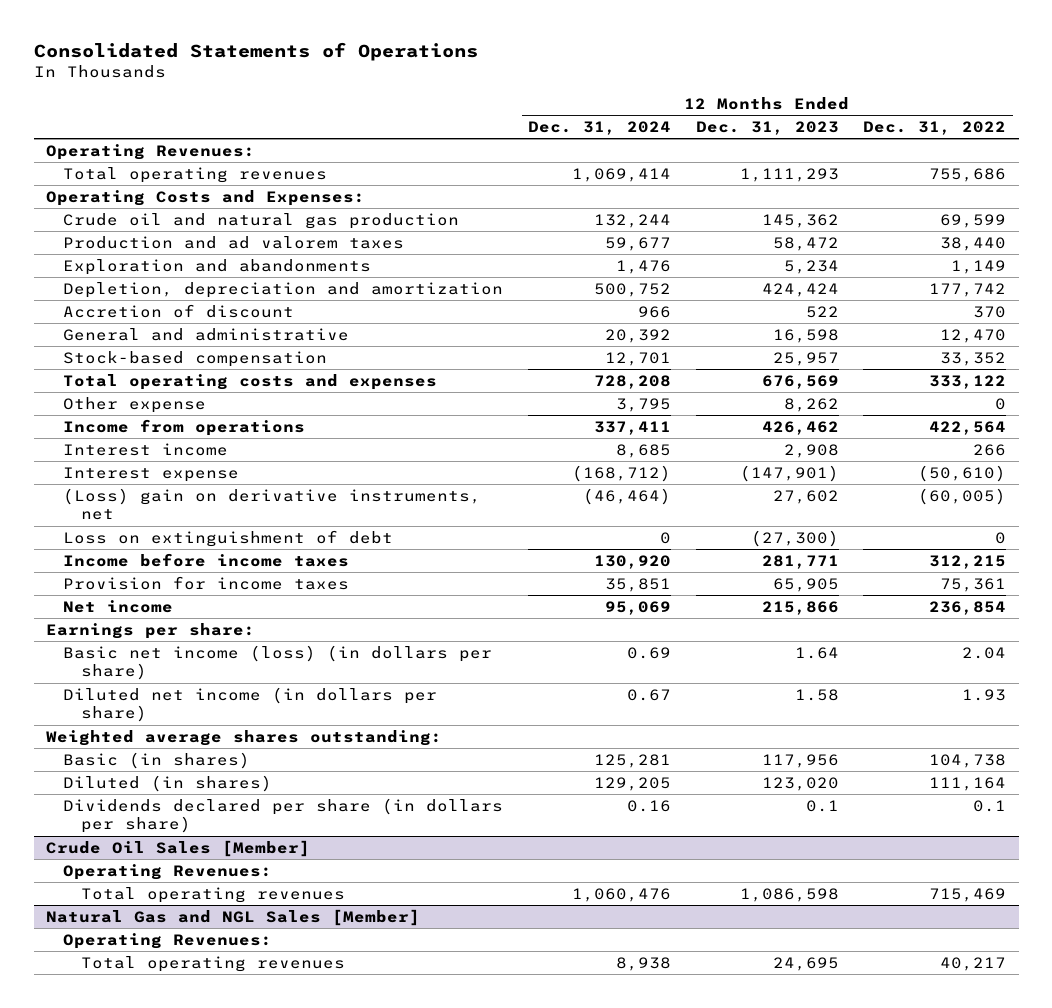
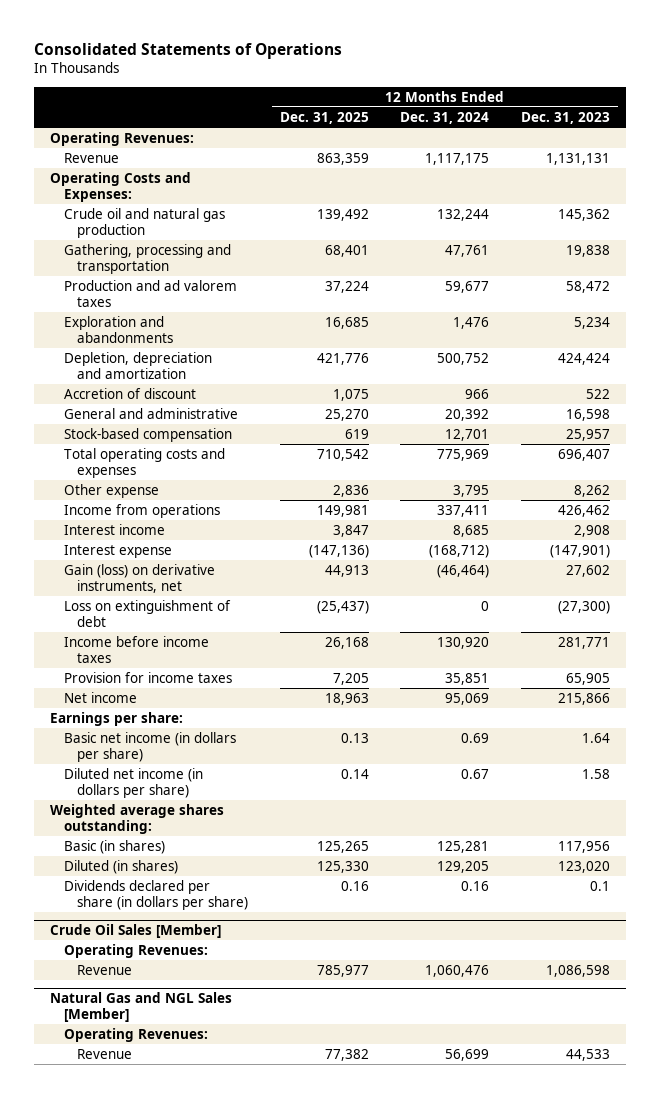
- | 12 Months Ended Dec. 31, 2024 | 12 Months Ended Dec. 31, 2023 | 12 Months Ended Dec. 31, 2022
+ | 12 Months Ended Dec. 31, 2025 | 12 Months Ended Dec. 31, 2024 | 12 Months Ended Dec. 31, 2023
- Total operating revenues | 1,069,414 | 1,111,293 | 755,686
+ Revenue | 863,359 | 1,117,175 | 1,131,131
+ Gathering, processing and transportation | 68,401 | 47,761 | 19,838
- Total operating costs and expenses | 728,208 | 676,569 | 333,122
+ Total operating costs and expenses | 710,542 | 775,969 | 696,407
- (Loss) gain on derivative instruments, net | (46,464) | 27,602 | (60,005)
+ Gain (loss) on derivative instruments, net | 44,913 | (46,464) | 27,602
- Basic net income (loss) (in dollars per share) | 0.69 | 1.64 | 2.04
+ Basic net income (in dollars per share) | 0.13 | 0.69 | 1.64
@ Crude Oil Sales [Member]
- Total operating revenues | 1,060,476 | 1,086,598 | 715,469
+ Revenue | 785,977 | 1,060,476 | 1,086,598
@ Natural Gas and NGL Sales [Member]
- Total operating revenues | 8,938 | 24,695 | 40,217
+ Revenue | 77,382 | 56,699 | 44,533

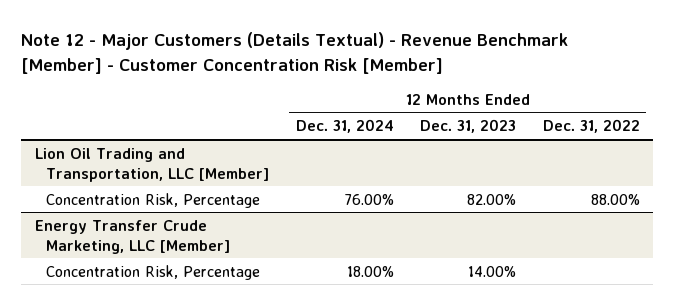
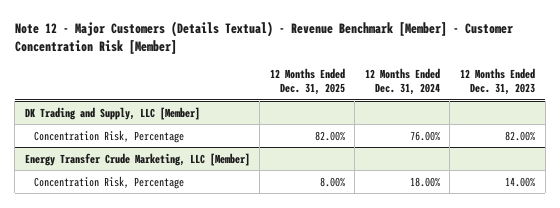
- | 12 Months Ended Dec. 31, 2024 | 12 Months Ended Dec. 31, 2023 | 12 Months Ended Dec. 31, 2022
+ | 12 Months Ended Dec. 31, 2025 | 12 Months Ended Dec. 31, 2024 | 12 Months Ended Dec. 31, 2023
- Lion Oil Trading and Transportation, LLC [Member]
+ DK Trading and Supply, LLC [Member]

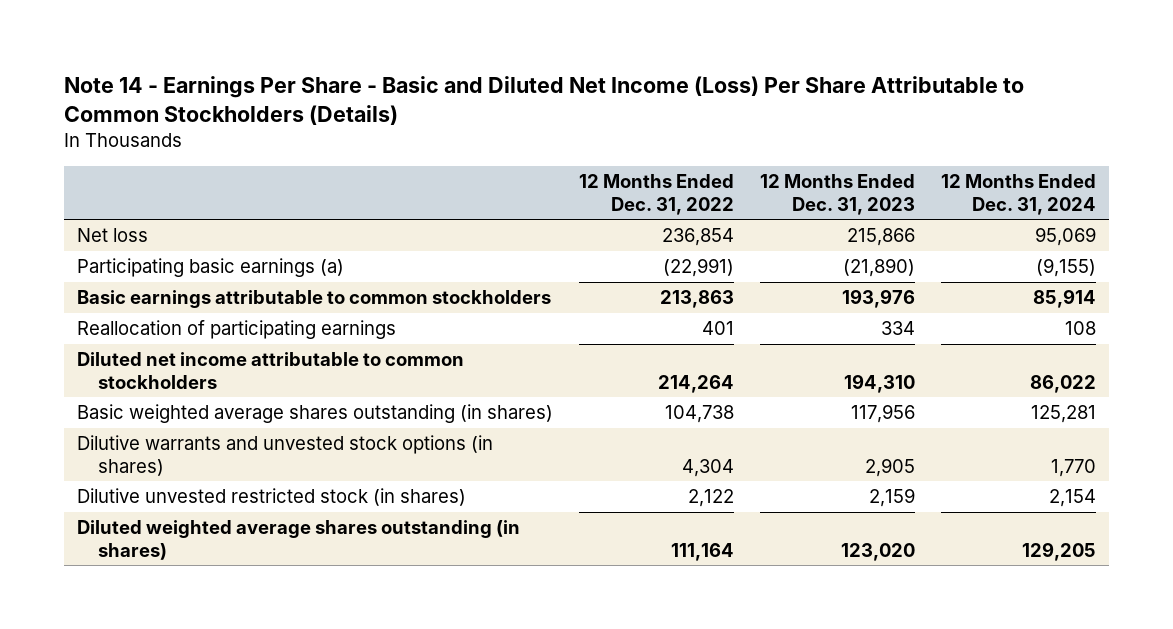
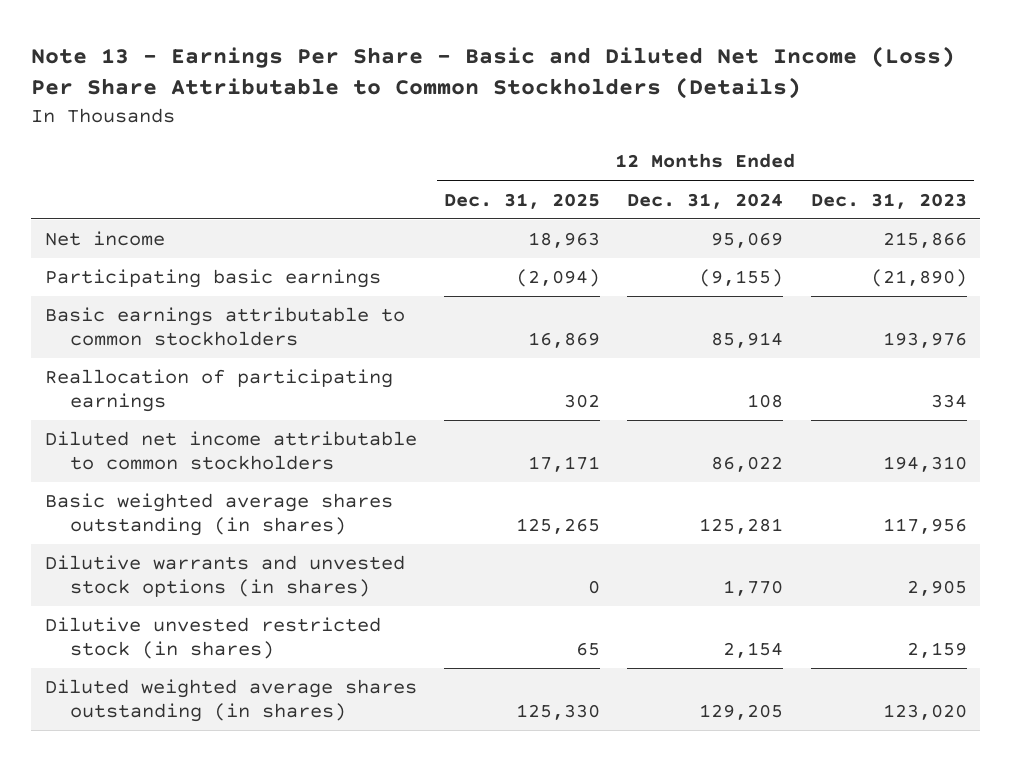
- Note 14 - Earnings Per Share - Basic and Diluted Net Income (Loss) Per Share Attributable to Common Stockholders (Details)
+ Note 13 - Earnings Per Share - Basic and Diluted Net Income (Loss) Per Share Attributable to Common Stockholders (Details)
- | 12 Months Ended Dec. 31, 2022 | 12 Months Ended Dec. 31, 2023 | 12 Months Ended Dec. 31, 2024
+ | 12 Months Ended Dec. 31, 2025 | 12 Months Ended Dec. 31, 2024 | 12 Months Ended Dec. 31, 2023
- Net loss | 236,854 | 215,866 | 95,069
- Participating basic earnings (a) | (22,991) | (21,890) | (9,155)
+ Net income | 18,963 | 95,069 | 215,866
+ Participating basic earnings | (2,094) | (9,155) | (21,890)

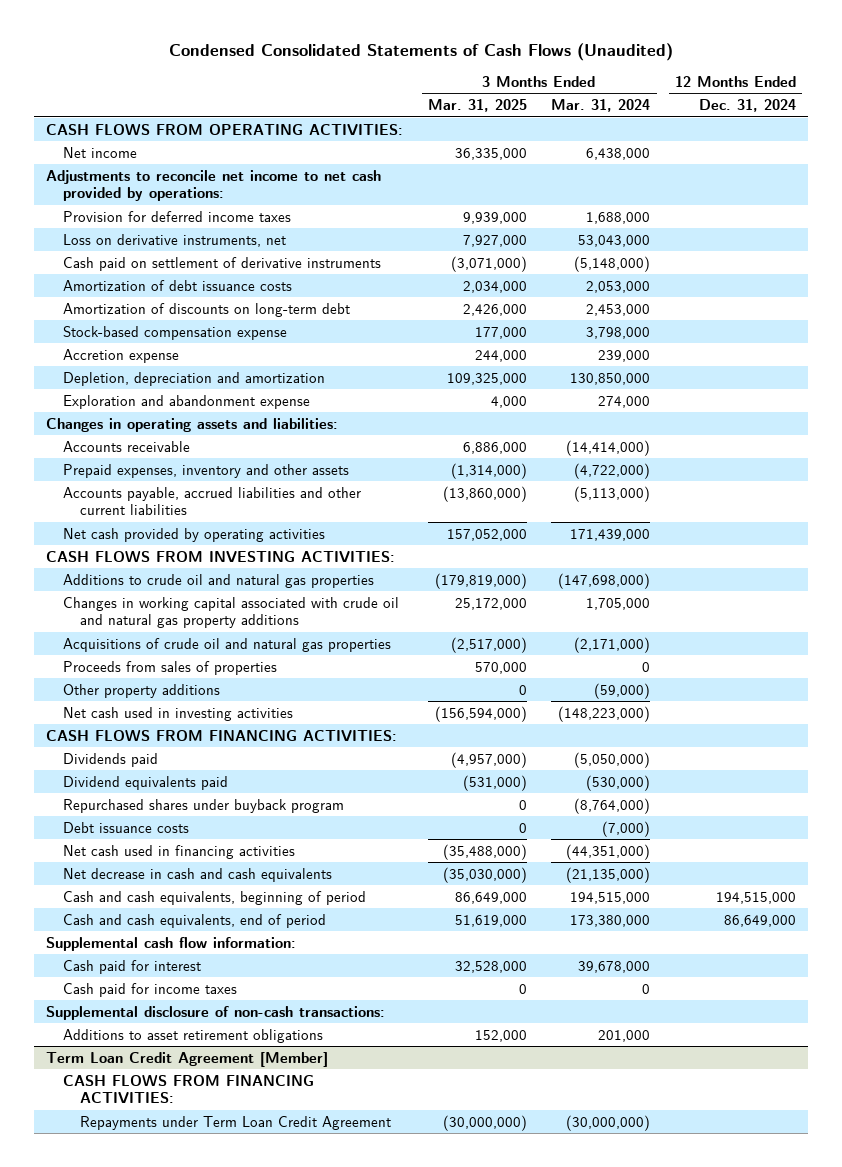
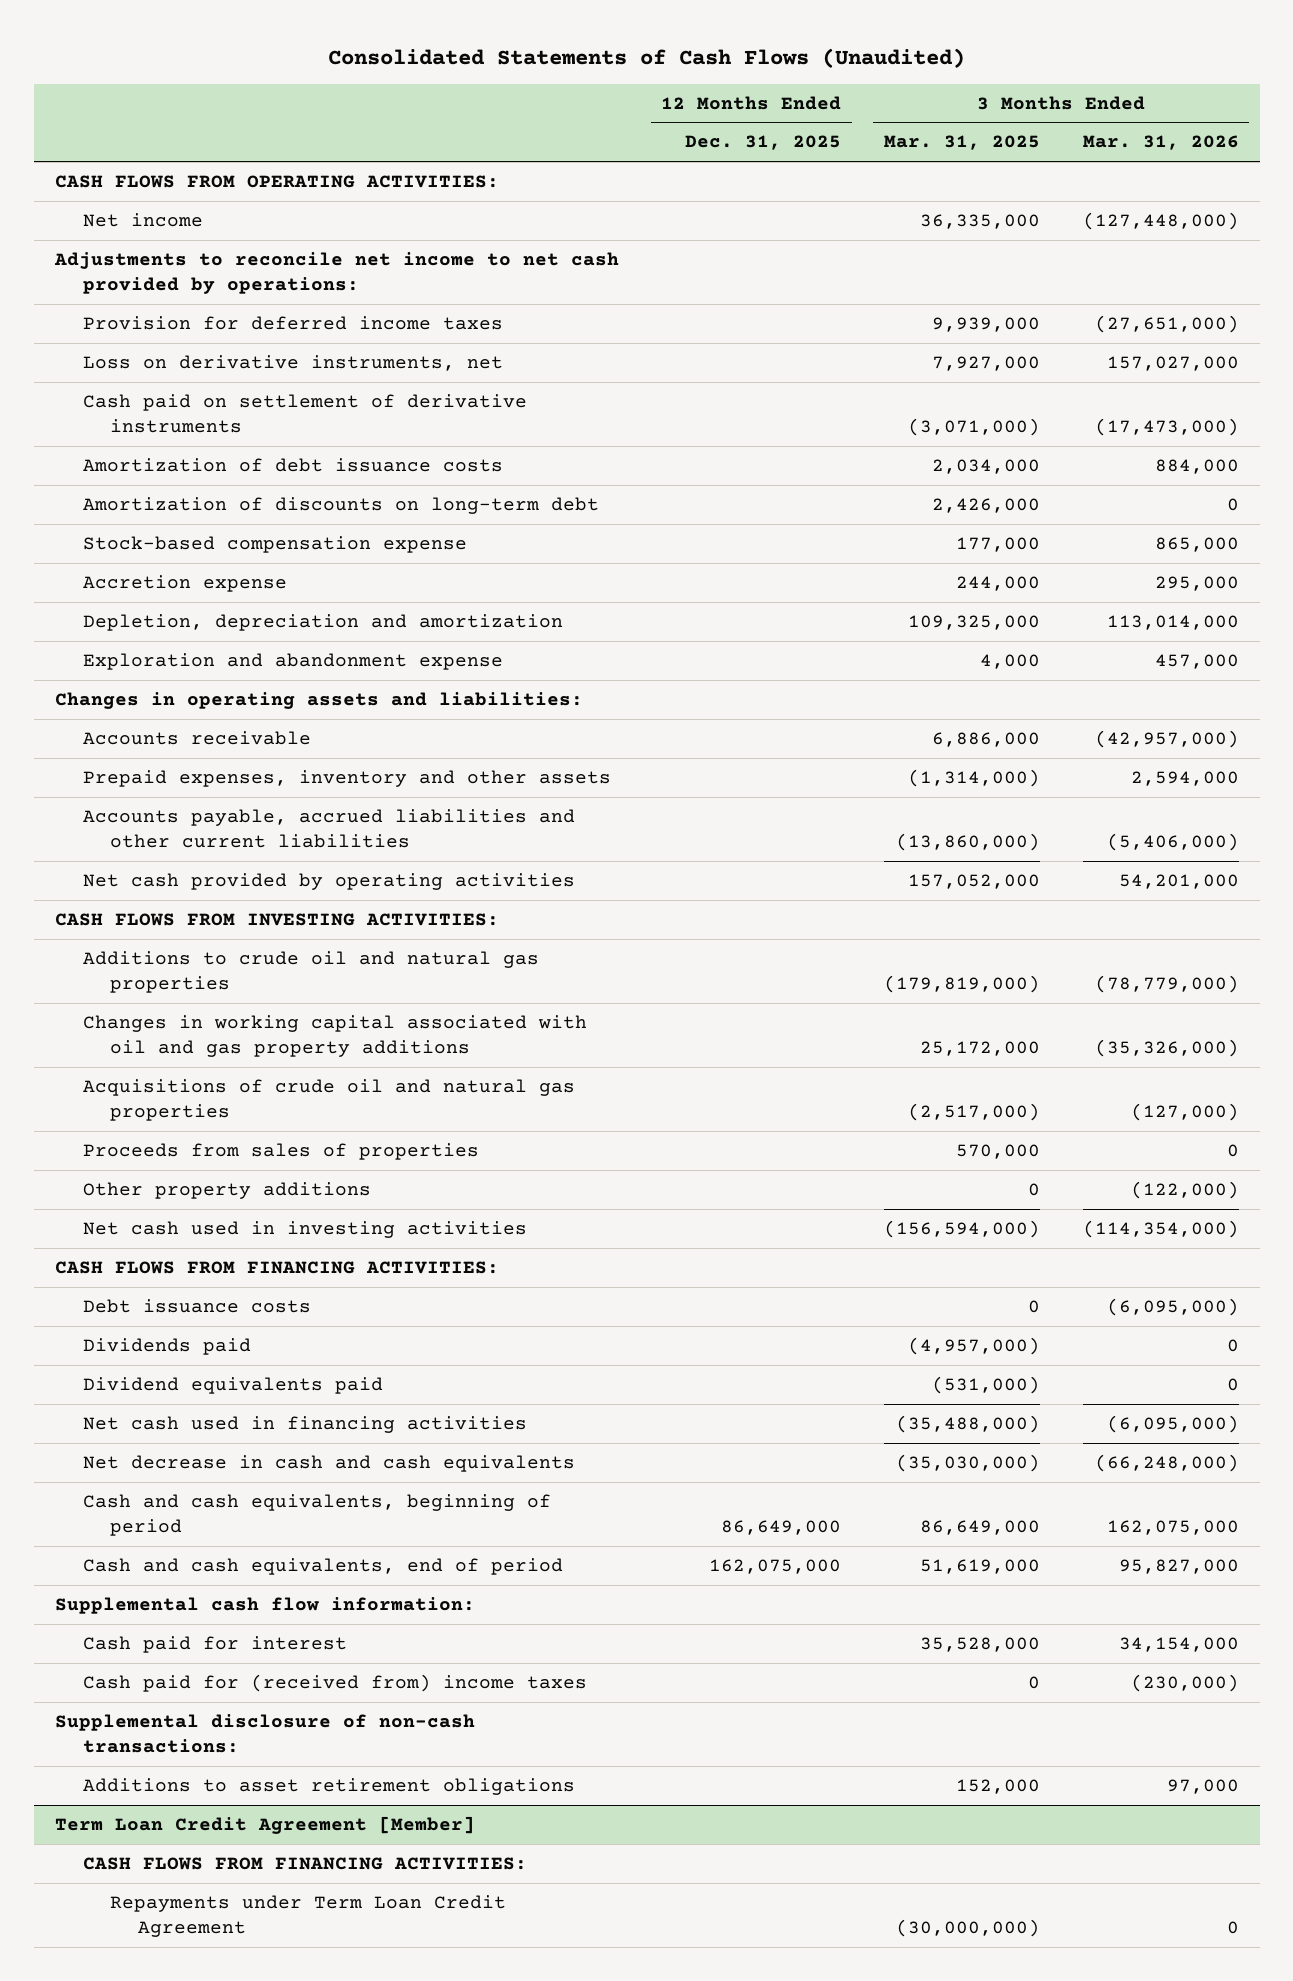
- Condensed Consolidated Statements of Cash Flows (Unaudited)
+ Consolidated Statements of Cash Flows (Unaudited)
- | 3 Months Ended Mar. 31, 2025 | 3 Months Ended Mar. 31, 2024 | 12 Months Ended Dec. 31, 2024
+ | 12 Months Ended Dec. 31, 2025 | 3 Months Ended Mar. 31, 2025 | 3 Months Ended Mar. 31, 2026
- Changes in working capital associated with crude oil and natural gas property additions | 25,172,000 | 1,705,000 |
+ Changes in working capital associated with oil and gas property additions | | 25,172,000 | (35,326,000)
moved up: Debt issuance costs | | 0 | (6,095,000)
- Repurchased shares under buyback program | 0 | (8,764,000) |
- Cash paid for interest | 32,528,000 | 39,678,000 |
- Cash paid for income taxes | 0 | 0 |
+ Cash paid for interest | | 35,528,000 | 34,154,000
+ Cash paid for (received from) income taxes | | 0 | (230,000)

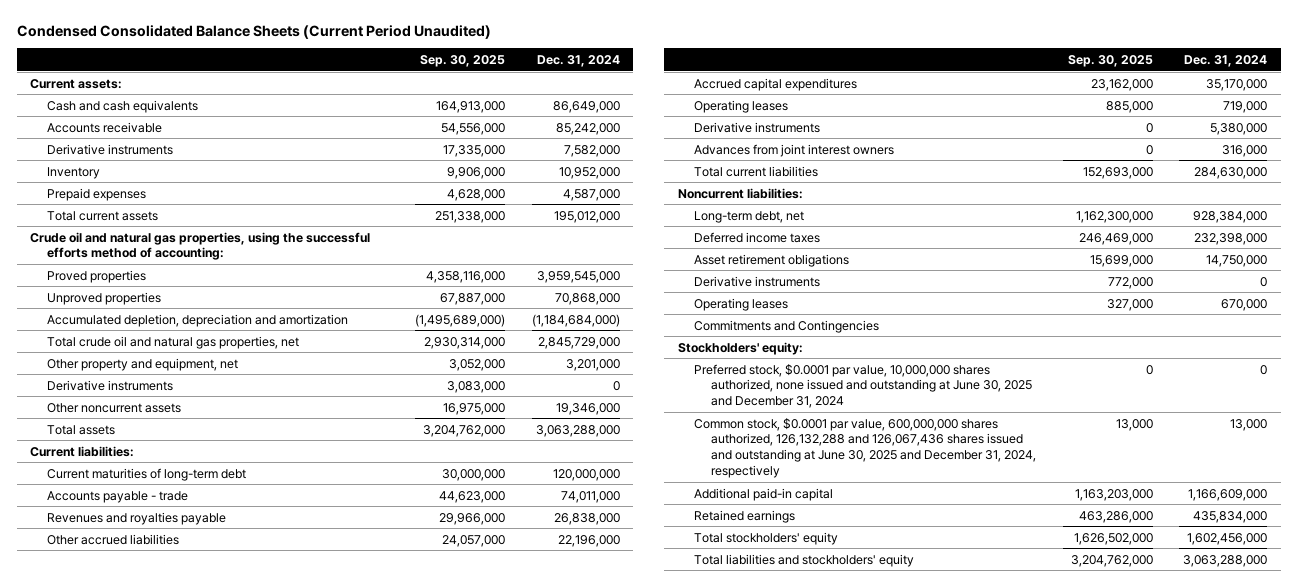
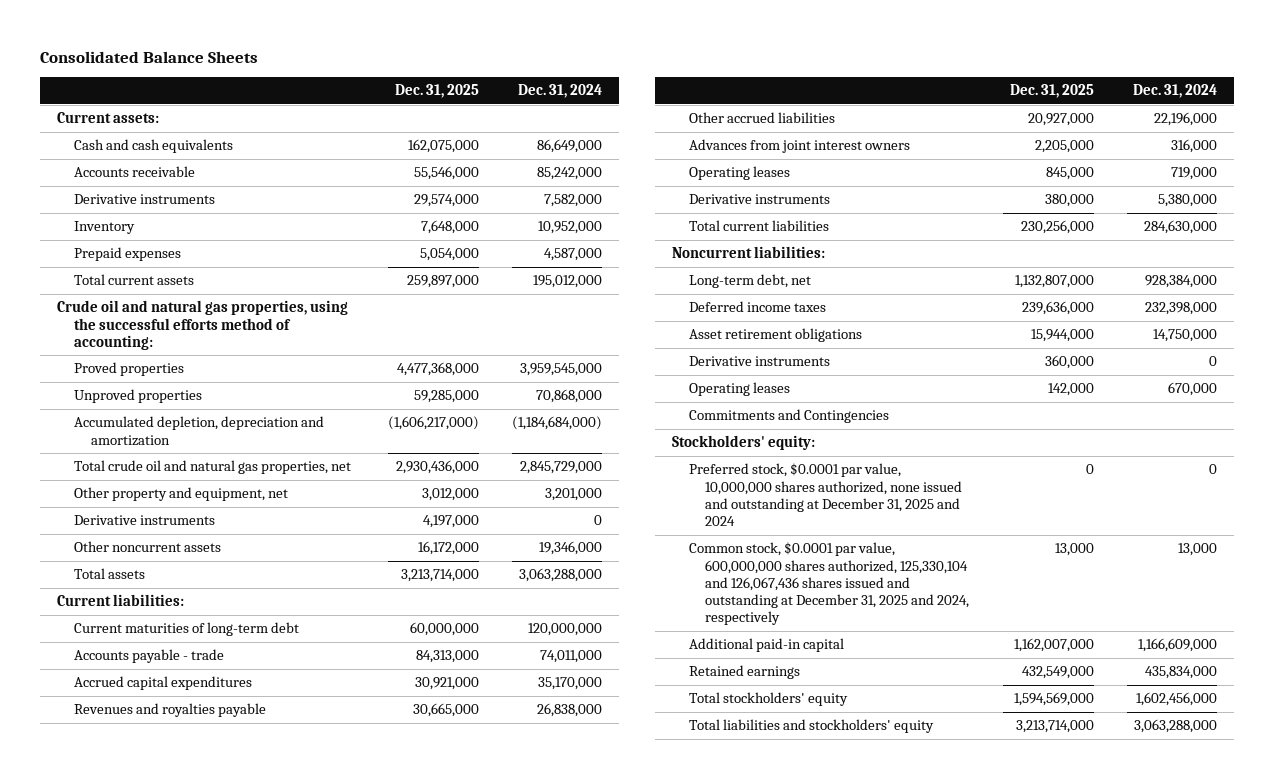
- Condensed Consolidated Balance Sheets (Current Period Unaudited)
+ Consolidated Balance Sheets
- | Sep. 30, 2025 | Dec. 31, 2024
+ | Dec. 31, 2025 | Dec. 31, 2024
moved up: Accrued capital expenditures | 30,921,000 | 35,170,000
moved up: Advances from joint interest owners | 2,205,000 | 316,000
- Preferred stock, $0.0001 par value, 10,000,000 shares authorized, none issued and outstanding at June 30, 2025 and December 31, 2024 | 0 | 0
- Common stock, $0.0001 par value, 600,000,000 shares authorized, 126,132,288 and 126,067,436 shares issued and outstanding at June 30, 2025 and December 31, 2024, respectively | 13,000 | 13,000
+ Preferred stock, $0.0001 par value, 10,000,000 shares authorized, none issued and outstanding at December 31, 2025 and 2024 | 0 | 0
+ Common stock, $0.0001 par value, 600,000,000 shares authorized, 125,330,104 and 126,067,436 shares issued and outstanding at December 31, 2025 and 2024, respectively | 13,000 | 13,000

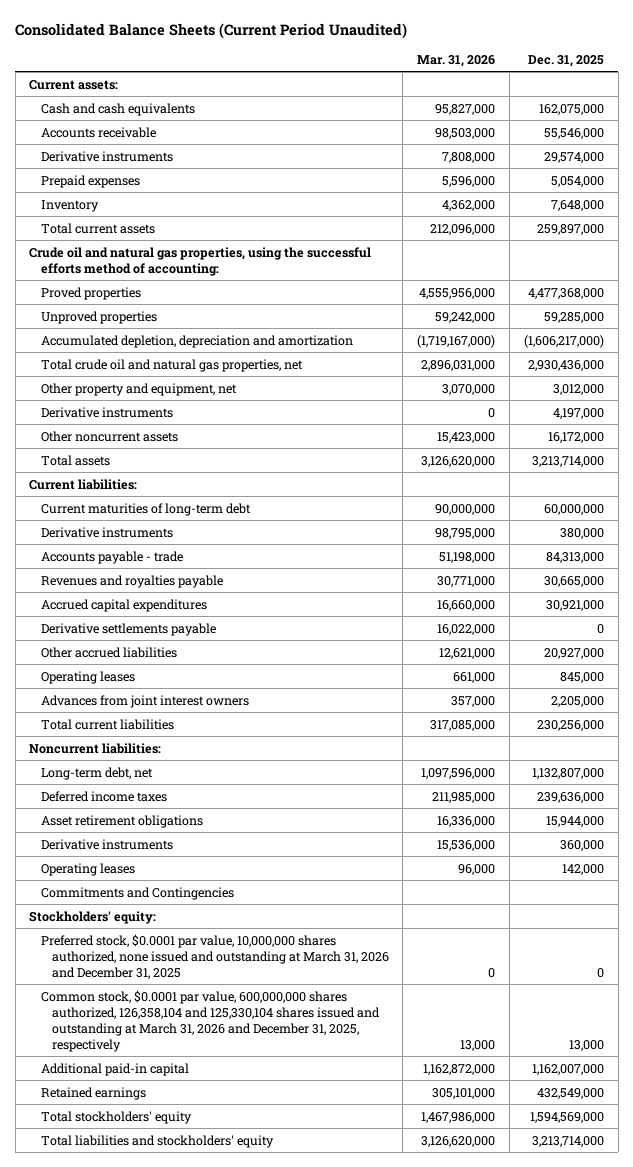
- Consolidated Balance Sheets
+ Consolidated Balance Sheets (Current Period Unaudited)
- | Dec. 31, 2025 | Dec. 31, 2024
+ | Mar. 31, 2026 | Dec. 31, 2025
moved down: Inventory | 4,362,000 | 7,648,000
moved up: Derivative instruments | 98,795,000 | 380,000
moved down: Accrued capital expenditures | 16,660,000 | 30,921,000
+ Derivative settlements payable | 16,022,000 | 0
moved down: Advances from joint interest owners | 357,000 | 2,205,000
- Preferred stock, $0.0001 par value, 10,000,000 shares authorized, none issued and outstanding at December 31, 2025 and 2024 | 0 | 0
- Common stock, $0.0001 par value, 600,000,000 shares authorized, 125,330,104 and 126,067,436 shares issued and outstanding at December 31, 2025 and 2024, respectively | 13,000 | 13,000
+ Preferred stock, $0.0001 par value, 10,000,000 shares authorized, none issued and outstanding at March 31, 2026 and December 31, 2025 | 0 | 0
+ Common stock, $0.0001 par value, 600,000,000 shares authorized, 126,358,104 and 125,330,104 shares issued and outstanding at March 31, 2026 and December 31, 2025, respectively | 13,000 | 13,000

